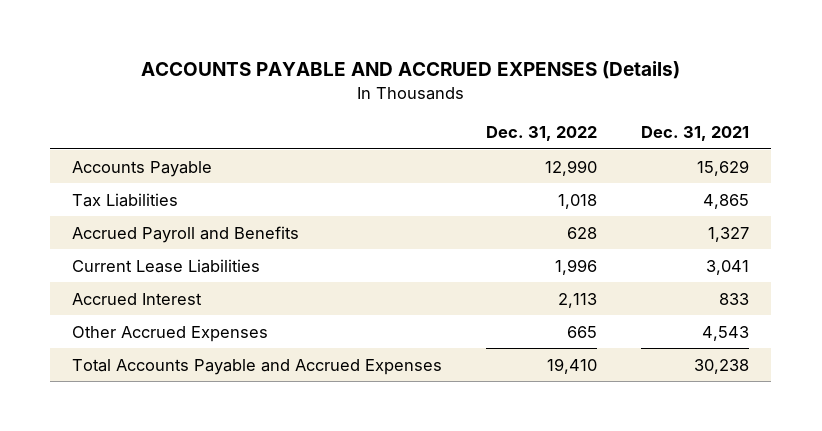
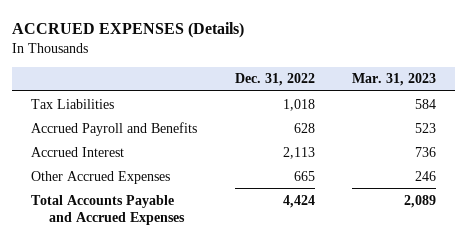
- ACCOUNTS PAYABLE AND ACCRUED EXPENSES (Details)
+ ACCRUED EXPENSES (Details)
- | Dec. 31, 2022 | Dec. 31, 2021
+ | Dec. 31, 2022 | Mar. 31, 2023
- Accounts Payable | 12,990 | 15,629
- Current Lease Liabilities | 1,996 | 3,041
- Total Accounts Payable and Accrued Expenses | 19,410 | 30,238
+ Total Accounts Payable and Accrued Expenses | 4,424 | 2,089

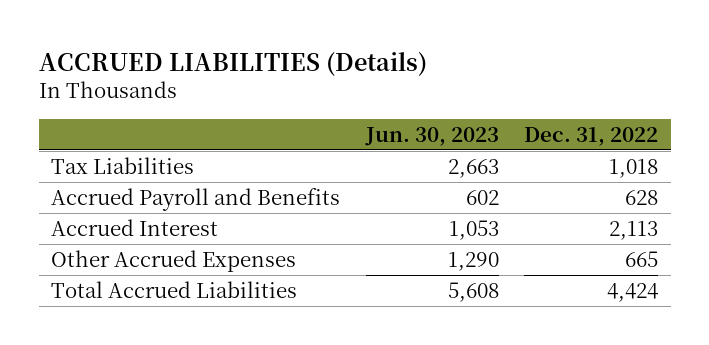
- ACCRUED EXPENSES (Details)
+ ACCRUED LIABILITIES (Details)
- | Dec. 31, 2022 | Mar. 31, 2023
+ | Jun. 30, 2023 | Dec. 31, 2022
- Total Accounts Payable and Accrued Expenses | 4,424 | 2,089
+ Total Accrued Liabilities | 5,608 | 4,424

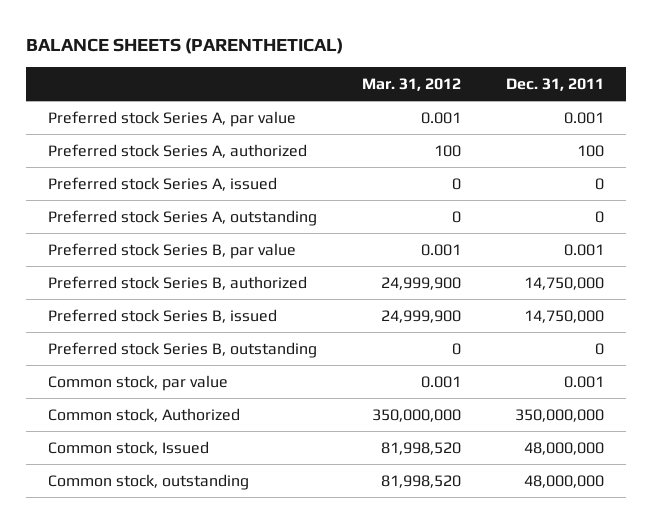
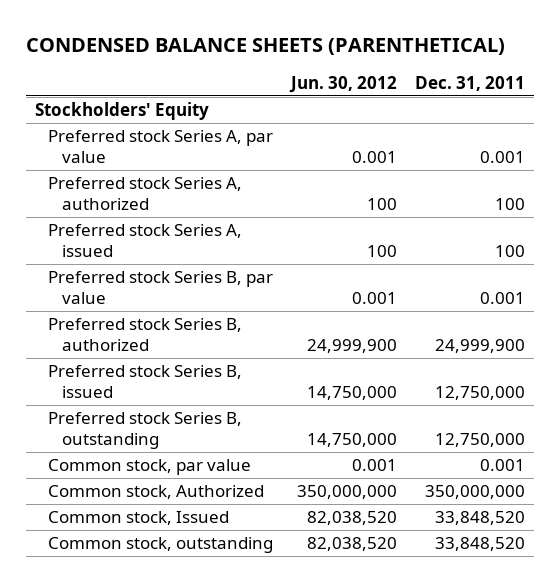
- BALANCE SHEETS (PARENTHETICAL)
+ CONDENSED BALANCE SHEETS (PARENTHETICAL)
- | Mar. 31, 2012 | Dec. 31, 2011
+ | Jun. 30, 2012 | Dec. 31, 2011
+ Stockholders' Equity
- Preferred stock Series A, issued | 0 | 0
- Preferred stock Series A, outstanding | 0 | 0
+ Preferred stock Series A, issued | 100 | 100
- Preferred stock Series B, authorized | 24,999,900 | 14,750,000
- Preferred stock Series B, issued | 24,999,900 | 14,750,000
- Preferred stock Series B, outstanding | 0 | 0
+ Preferred stock Series B, authorized | 24,999,900 | 24,999,900
+ Preferred stock Series B, issued | 14,750,000 | 12,750,000
+ Preferred stock Series B, outstanding | 14,750,000 | 12,750,000
- Common stock, Issued | 81,998,520 | 48,000,000
- Common stock, outstanding | 81,998,520 | 48,000,000
+ Common stock, Issued | 82,038,520 | 33,848,520
+ Common stock, outstanding | 82,038,520 | 33,848,520

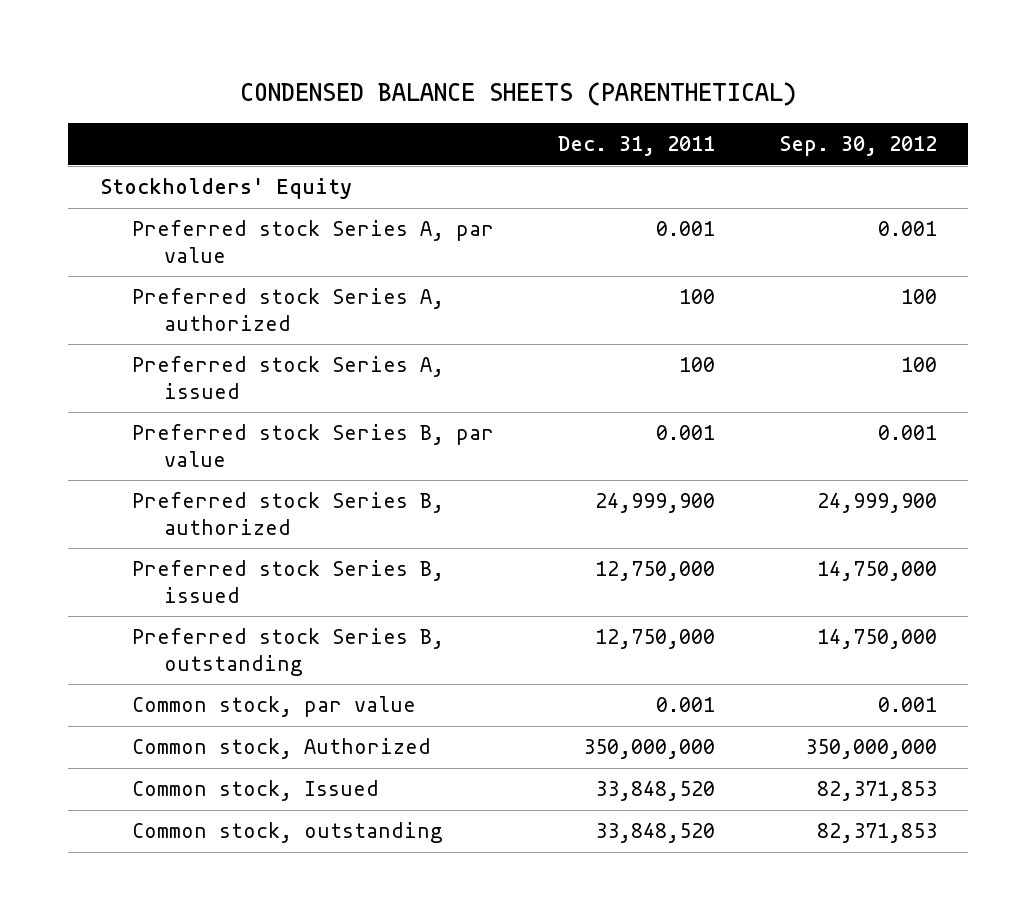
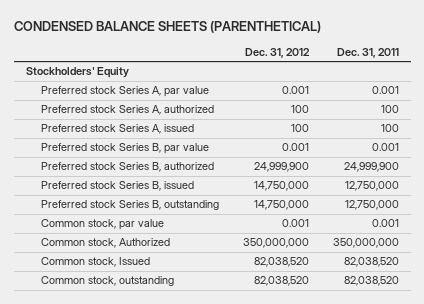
- | Dec. 31, 2011 | Sep. 30, 2012
+ | Dec. 31, 2012 | Dec. 31, 2011
- Common stock, Issued | 33,848,520 | 82,371,853
- Common stock, outstanding | 33,848,520 | 82,371,853
+ Common stock, Issued | 82,038,520 | 82,038,520
+ Common stock, outstanding | 82,038,520 | 82,038,520

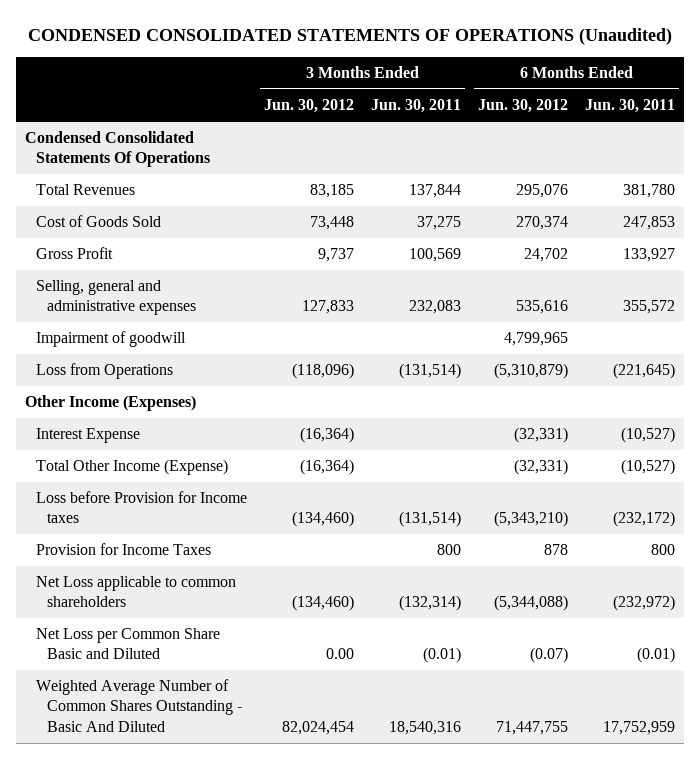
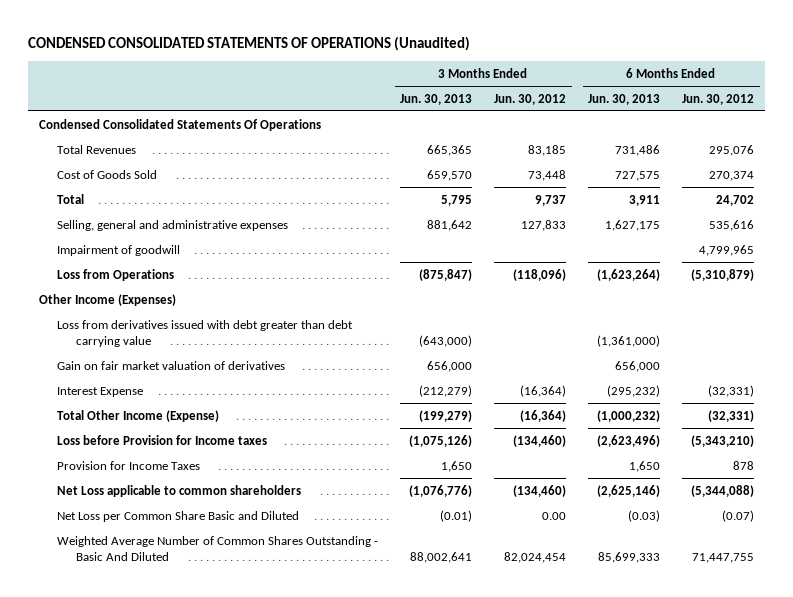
- | 3 Months Ended Jun. 30, 2012 | 3 Months Ended Jun. 30, 2011 | 6 Months Ended Jun. 30, 2012 | 6 Months Ended Jun. 30, 2011
+ | 3 Months Ended Jun. 30, 2013 | 3 Months Ended Jun. 30, 2012 | 6 Months Ended Jun. 30, 2013 | 6 Months Ended Jun. 30, 2012
- Gross Profit | 9,737 | 100,569 | 24,702 | 133,927
+ Total | 5,795 | 9,737 | 3,911 | 24,702
+ Loss from derivatives issued with debt greater than debt carrying value | (643,000) | | (1,361,000) |
+ Gain on fair market valuation of derivatives | 656,000 | | 656,000 |

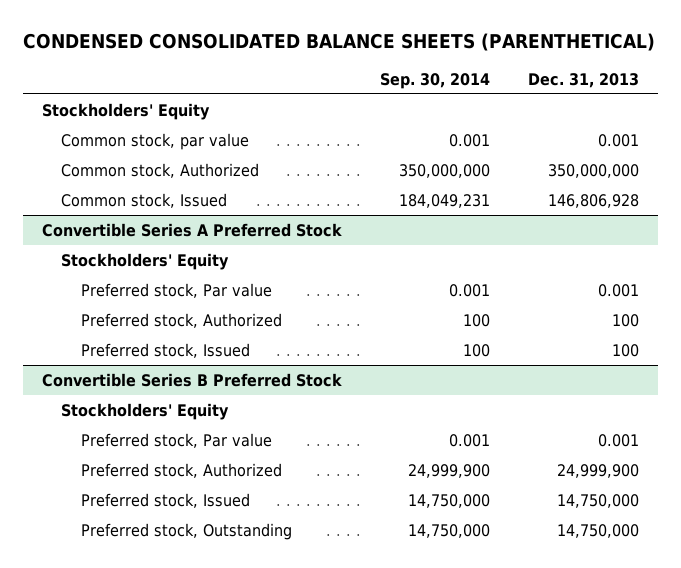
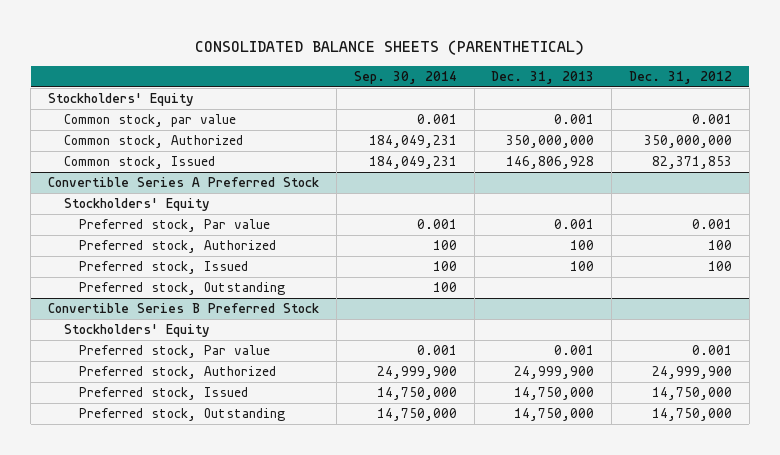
- CONDENSED CONSOLIDATED BALANCE SHEETS (PARENTHETICAL)
+ CONSOLIDATED BALANCE SHEETS (PARENTHETICAL)
- | Sep. 30, 2014 | Dec. 31, 2013
+ | Sep. 30, 2014 | Dec. 31, 2013 | Dec. 31, 2012
- Common stock, Authorized | 350,000,000 | 350,000,000
+ Common stock, Authorized | 184,049,231 | 350,000,000 | 350,000,000
@ Convertible Series A Preferred Stock
+ Preferred stock, Outstanding | 100 | |

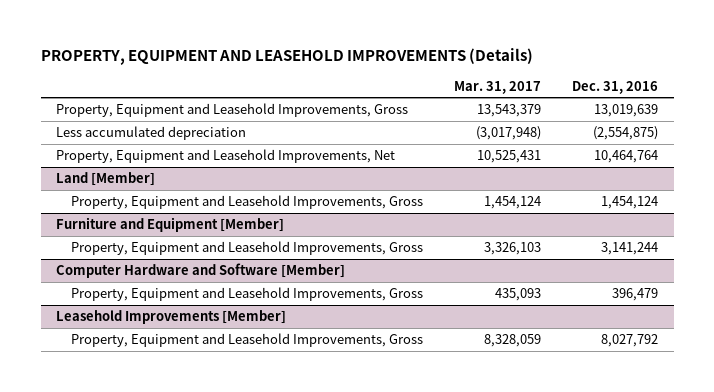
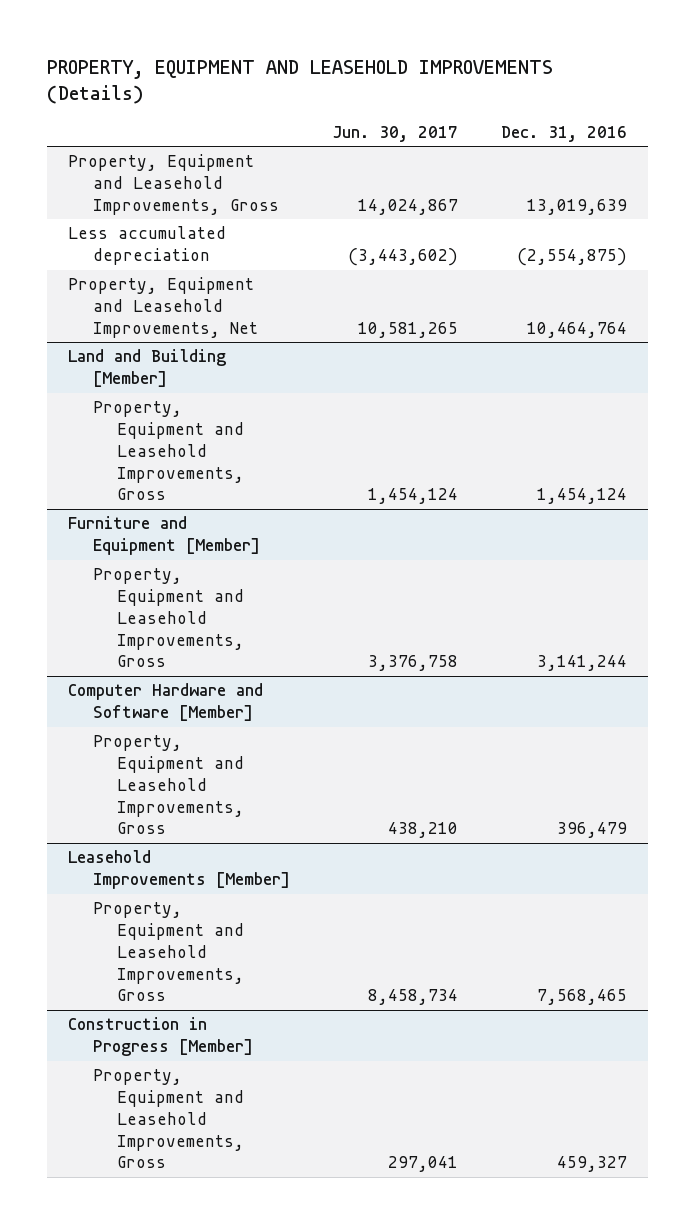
- | Mar. 31, 2017 | Dec. 31, 2016
+ | Jun. 30, 2017 | Dec. 31, 2016
- Land [Member]
+ Land and Building [Member]
@ Leasehold Improvements [Member]
- Property, Equipment and Leasehold Improvements, Gross | 8,328,059 | 8,027,792
+ Property, Equipment and Leasehold Improvements, Gross | 8,458,734 | 7,568,465
+ Construction in Progress [Member]
+ Property, Equipment and Leasehold Improvements, Gross | 297,041 | 459,327

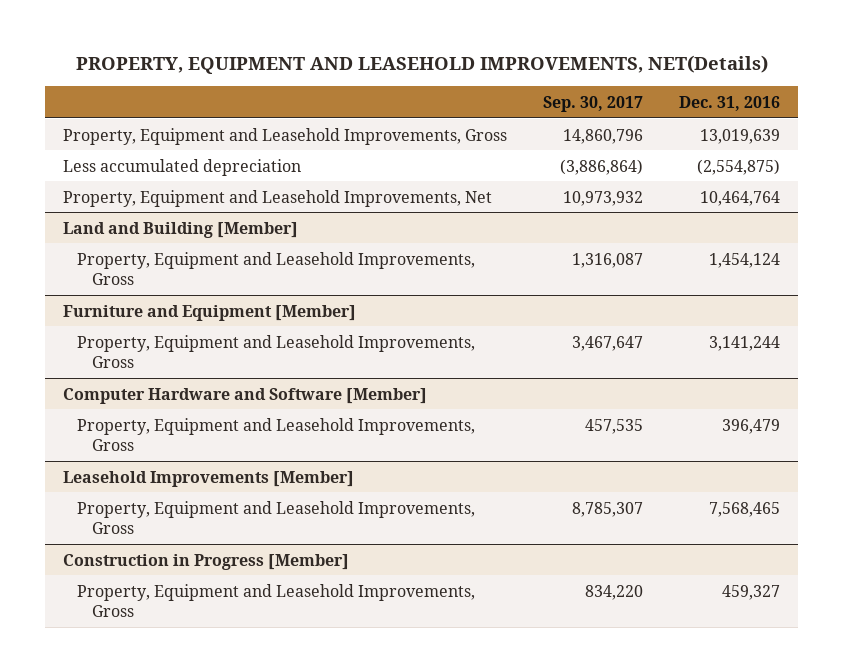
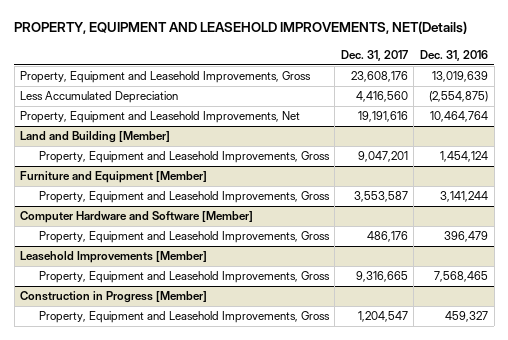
- | Sep. 30, 2017 | Dec. 31, 2016
+ | Dec. 31, 2017 | Dec. 31, 2016
- Less accumulated depreciation | (3,886,864) | (2,554,875)
+ Less Accumulated Depreciation | 4,416,560 | (2,554,875)

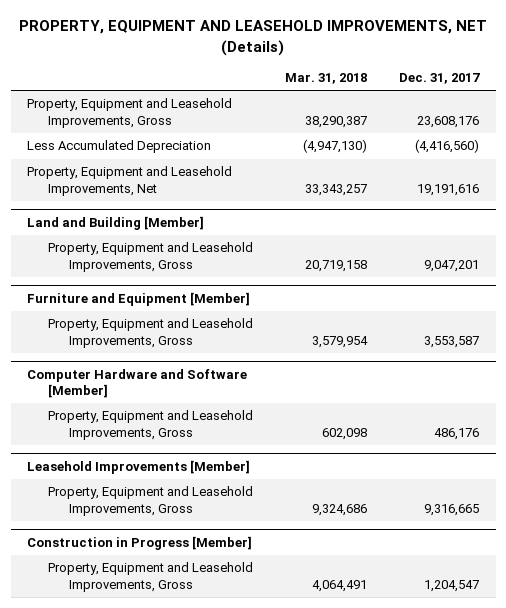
- PROPERTY, EQUIPMENT AND LEASEHOLD IMPROVEMENTS, NET(Details)
+ PROPERTY, EQUIPMENT AND LEASEHOLD IMPROVEMENTS, NET (Details)
- | Dec. 31, 2017 | Dec. 31, 2016
+ | Mar. 31, 2018 | Dec. 31, 2017
- Less Accumulated Depreciation | 4,416,560 | (2,554,875)
+ Less Accumulated Depreciation | (4,947,130) | (4,416,560)

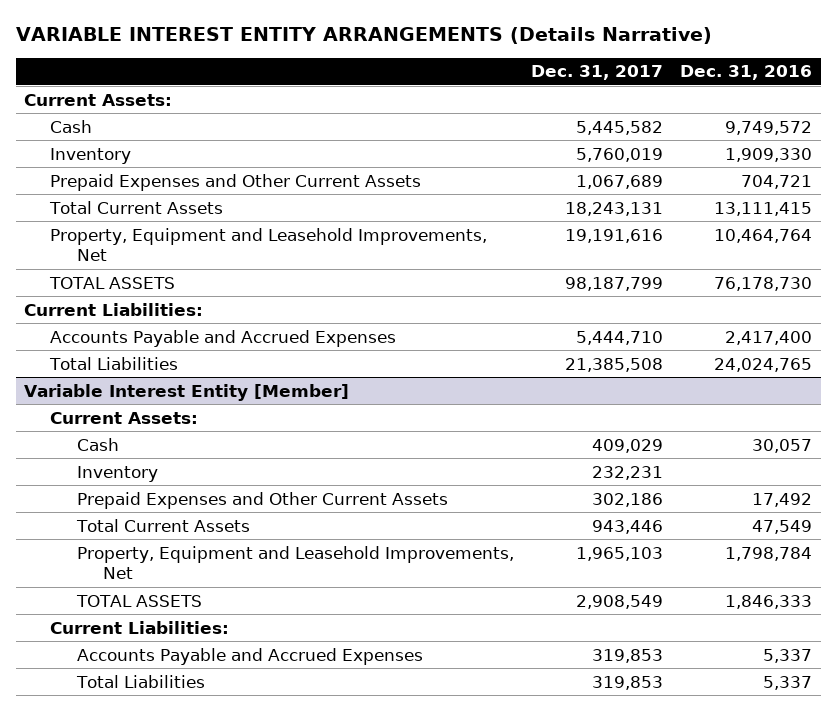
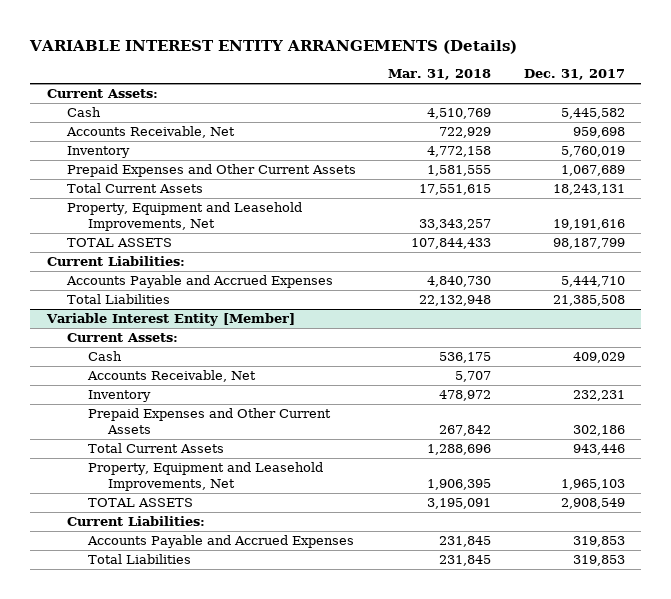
- VARIABLE INTEREST ENTITY ARRANGEMENTS (Details Narrative)
+ VARIABLE INTEREST ENTITY ARRANGEMENTS (Details)
- | Dec. 31, 2017 | Dec. 31, 2016
+ | Mar. 31, 2018 | Dec. 31, 2017
+ Accounts Receivable, Net | 722,929 | 959,698
@ Variable Interest Entity [Member]
+ Accounts Receivable, Net | 5,707 |

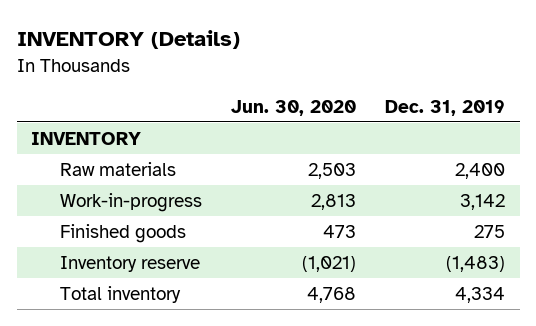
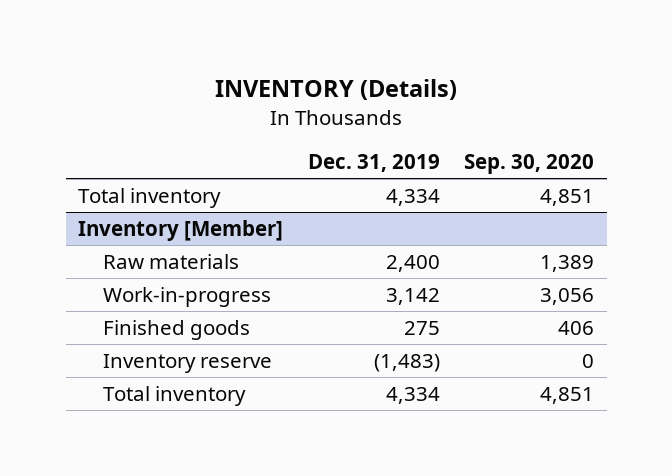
- | Jun. 30, 2020 | Dec. 31, 2019
+ | Dec. 31, 2019 | Sep. 30, 2020
- INVENTORY
+ Total inventory | 4,334 | 4,851
+ Inventory [Member]

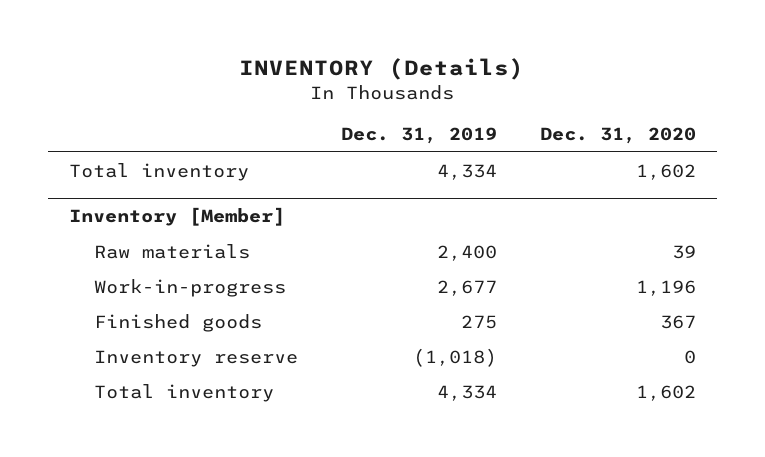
- | Dec. 31, 2019 | Sep. 30, 2020
+ | Dec. 31, 2019 | Dec. 31, 2020
@ Inventory [Member]
- Work-in-progress | 3,142 | 3,056
+ Work-in-progress | 2,677 | 1,196
- Inventory reserve | (1,483) | 0
+ Inventory reserve | (1,018) | 0

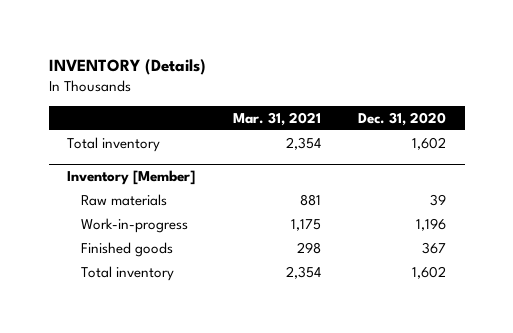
- | Dec. 31, 2019 | Dec. 31, 2020
+ | Mar. 31, 2021 | Dec. 31, 2020
@ Inventory [Member]
- Inventory reserve | (1,018) | 0

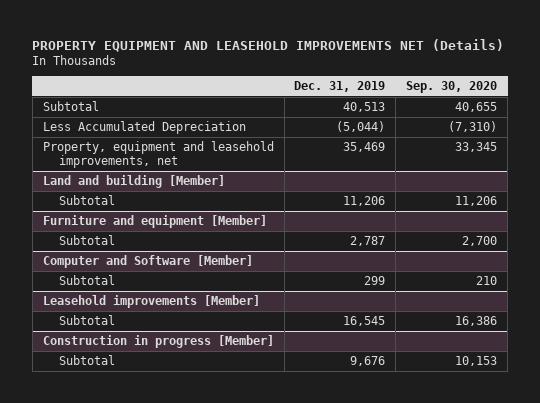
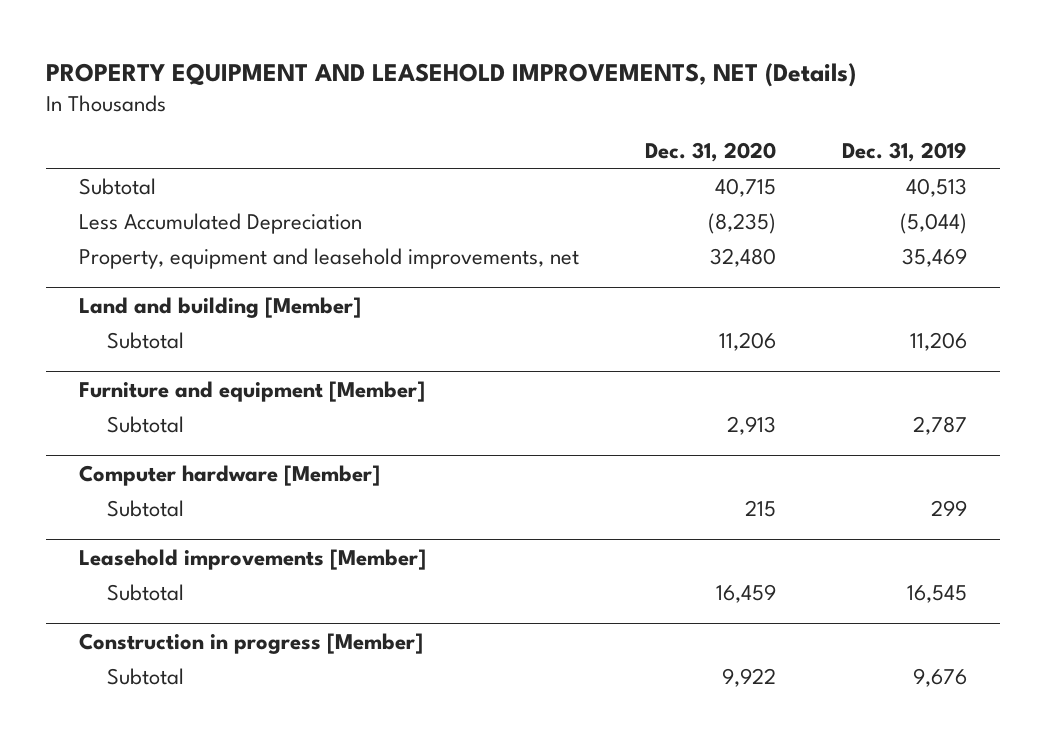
- PROPERTY EQUIPMENT AND LEASEHOLD IMPROVEMENTS NET (Details)
+ PROPERTY EQUIPMENT AND LEASEHOLD IMPROVEMENTS, NET (Details)
- | Dec. 31, 2019 | Sep. 30, 2020
+ | Dec. 31, 2020 | Dec. 31, 2019
- Computer and Software [Member]
+ Computer hardware [Member]

